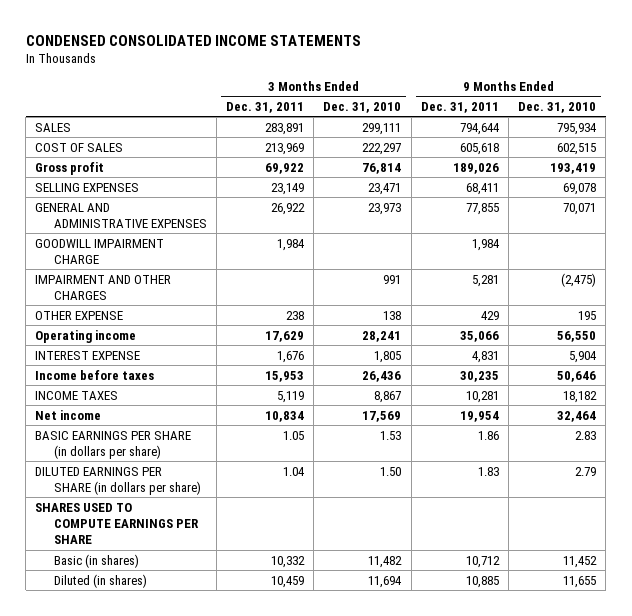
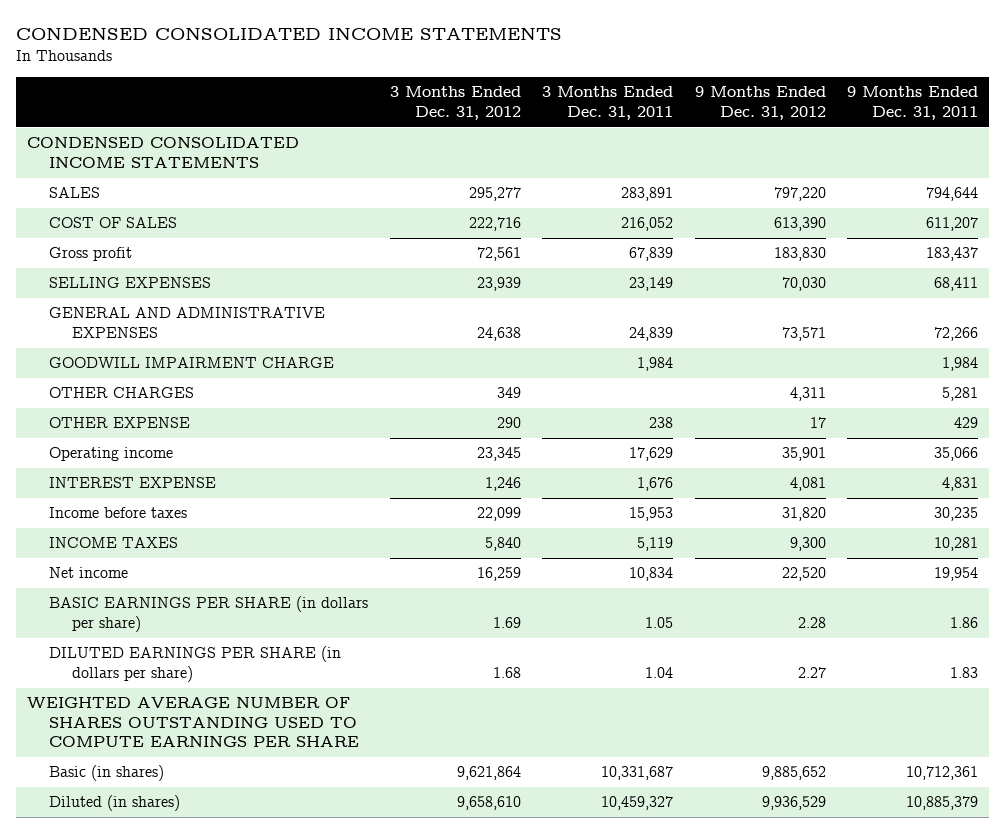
- | 3 Months Ended Dec. 31, 2011 | 3 Months Ended Dec. 31, 2010 | 9 Months Ended Dec. 31, 2011 | 9 Months Ended Dec. 31, 2010
+ | 3 Months Ended Dec. 31, 2012 | 3 Months Ended Dec. 31, 2011 | 9 Months Ended Dec. 31, 2012 | 9 Months Ended Dec. 31, 2011
+ CONDENSED CONSOLIDATED INCOME STATEMENTS
- COST OF SALES | 213,969 | 222,297 | 605,618 | 602,515
- Gross profit | 69,922 | 76,814 | 189,026 | 193,419
+ COST OF SALES | 222,716 | 216,052 | 613,390 | 611,207
+ Gross profit | 72,561 | 67,839 | 183,830 | 183,437
- GENERAL AND ADMINISTRATIVE EXPENSES | 26,922 | 23,973 | 77,855 | 70,071
+ GENERAL AND ADMINISTRATIVE EXPENSES | 24,638 | 24,839 | 73,571 | 72,266
- IMPAIRMENT AND OTHER CHARGES | | 991 | 5,281 | (2,475)
+ OTHER CHARGES | 349 | | 4,311 | 5,281
- SHARES USED TO COMPUTE EARNINGS PER SHARE
- Basic (in shares) | 10,332 | 11,482 | 10,712 | 11,452
- Diluted (in shares) | 10,459 | 11,694 | 10,885 | 11,655
+ WEIGHTED AVERAGE NUMBER OF SHARES OUTSTANDING USED TO COMPUTE EARNINGS PER SHARE
+ Basic (in shares) | 9,621,864 | 10,331,687 | 9,885,652 | 10,712,361
+ Diluted (in shares) | 9,658,610 | 10,459,327 | 9,936,529 | 10,885,379

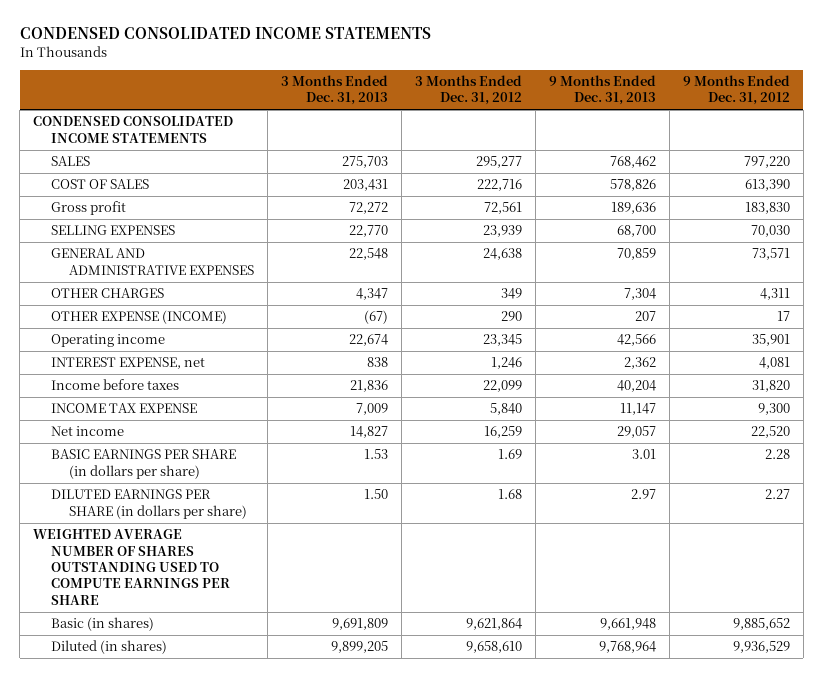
- | 3 Months Ended Dec. 31, 2012 | 3 Months Ended Dec. 31, 2011 | 9 Months Ended Dec. 31, 2012 | 9 Months Ended Dec. 31, 2011
+ | 3 Months Ended Dec. 31, 2013 | 3 Months Ended Dec. 31, 2012 | 9 Months Ended Dec. 31, 2013 | 9 Months Ended Dec. 31, 2012
- GOODWILL IMPAIRMENT CHARGE | | 1,984 | | 1,984
- OTHER EXPENSE | 290 | 238 | 17 | 429
+ OTHER EXPENSE (INCOME) | (67) | 290 | 207 | 17
- INTEREST EXPENSE | 1,246 | 1,676 | 4,081 | 4,831
+ INTEREST EXPENSE, net | 838 | 1,246 | 2,362 | 4,081
- INCOME TAXES | 5,840 | 5,119 | 9,300 | 10,281
+ INCOME TAX EXPENSE | 7,009 | 5,840 | 11,147 | 9,300

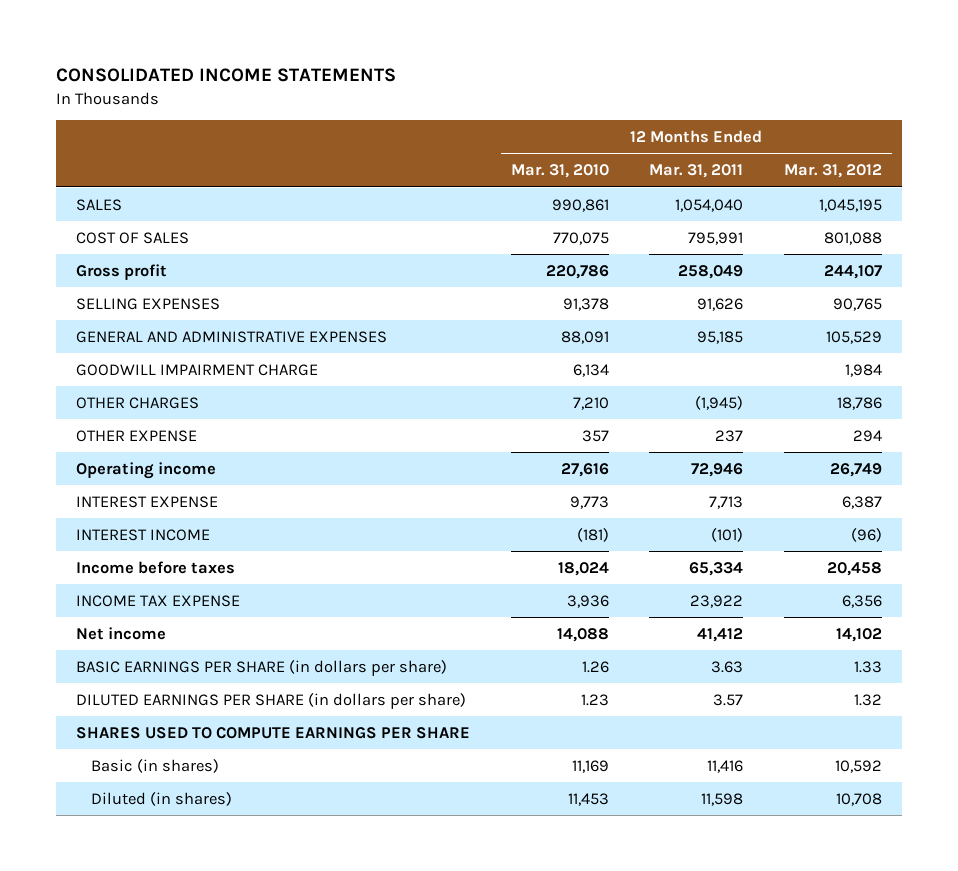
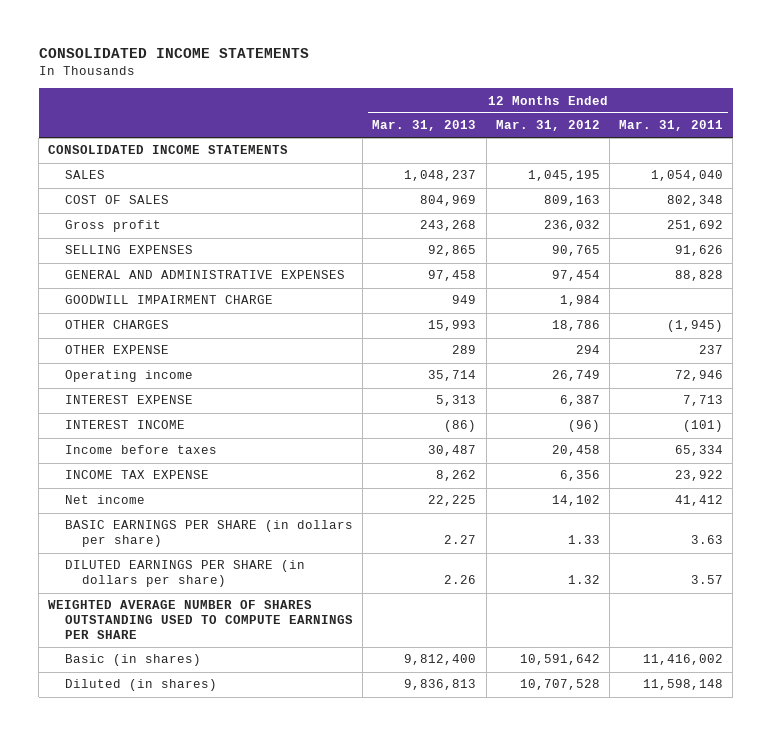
- | 12 Months Ended Mar. 31, 2010 | 12 Months Ended Mar. 31, 2011 | 12 Months Ended Mar. 31, 2012
+ | 12 Months Ended Mar. 31, 2013 | 12 Months Ended Mar. 31, 2012 | 12 Months Ended Mar. 31, 2011
+ CONSOLIDATED INCOME STATEMENTS
- COST OF SALES | 770,075 | 795,991 | 801,088
- Gross profit | 220,786 | 258,049 | 244,107
+ COST OF SALES | 804,969 | 809,163 | 802,348
+ Gross profit | 243,268 | 236,032 | 251,692
- GENERAL AND ADMINISTRATIVE EXPENSES | 88,091 | 95,185 | 105,529
+ GENERAL AND ADMINISTRATIVE EXPENSES | 97,458 | 97,454 | 88,828
- SHARES USED TO COMPUTE EARNINGS PER SHARE
- Basic (in shares) | 11,169 | 11,416 | 10,592
- Diluted (in shares) | 11,453 | 11,598 | 10,708
+ WEIGHTED AVERAGE NUMBER OF SHARES OUTSTANDING USED TO COMPUTE EARNINGS PER SHARE
+ Basic (in shares) | 9,812,400 | 10,591,642 | 11,416,002
+ Diluted (in shares) | 9,836,813 | 10,707,528 | 11,598,148

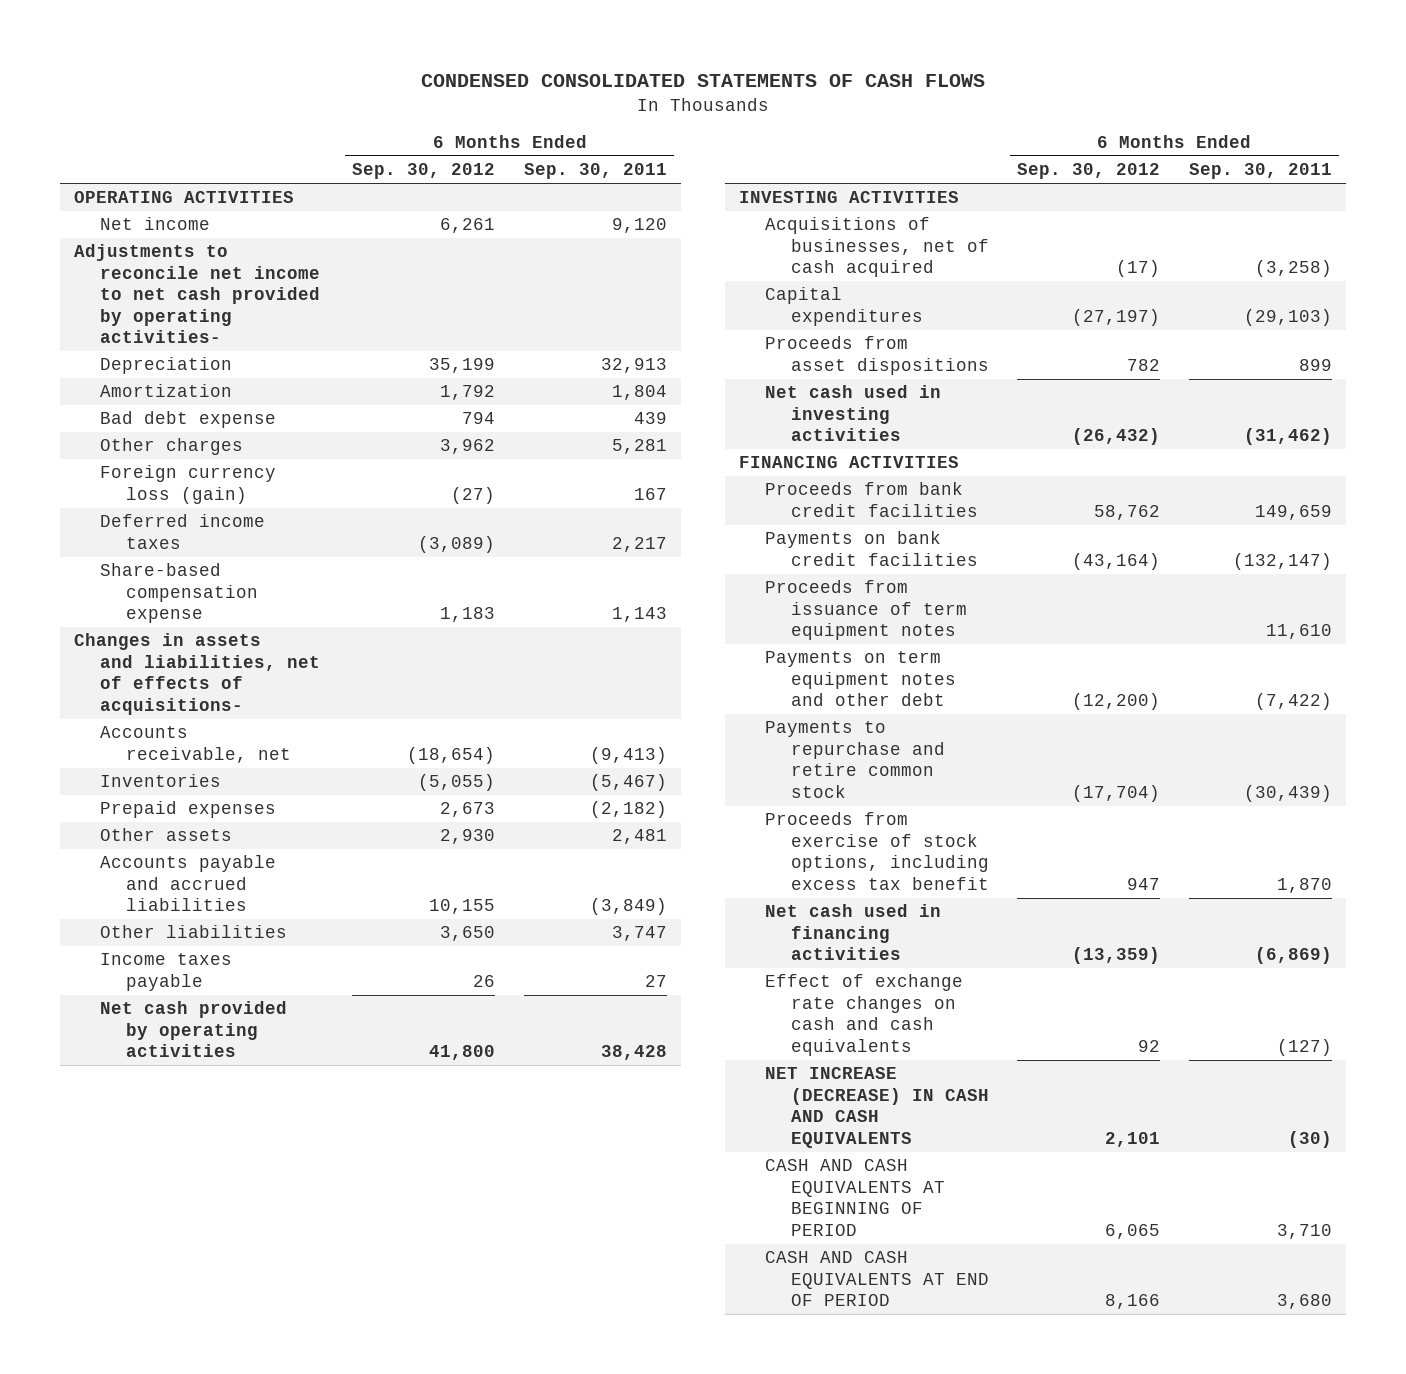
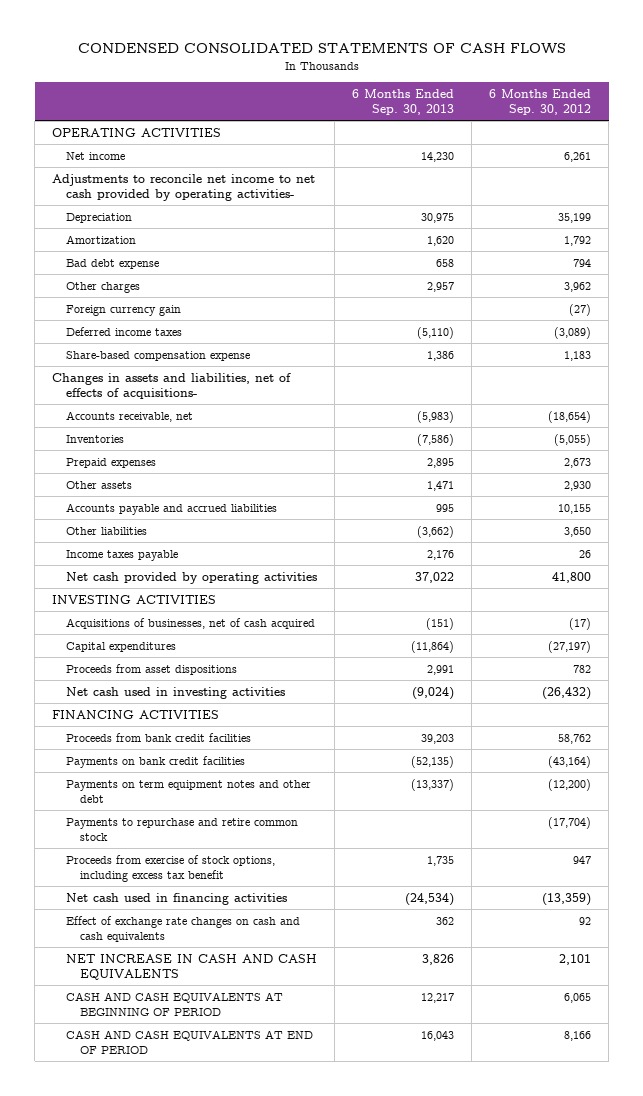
- | 6 Months Ended Sep. 30, 2012 | 6 Months Ended Sep. 30, 2011
+ | 6 Months Ended Sep. 30, 2013 | 6 Months Ended Sep. 30, 2012
- Foreign currency loss (gain) | (27) | 167
+ Foreign currency gain | | (27)
- Proceeds from issuance of term equipment notes | | 11,610
- NET INCREASE (DECREASE) IN CASH AND CASH EQUIVALENTS | 2,101 | (30)
+ NET INCREASE IN CASH AND CASH EQUIVALENTS | 3,826 | 2,101

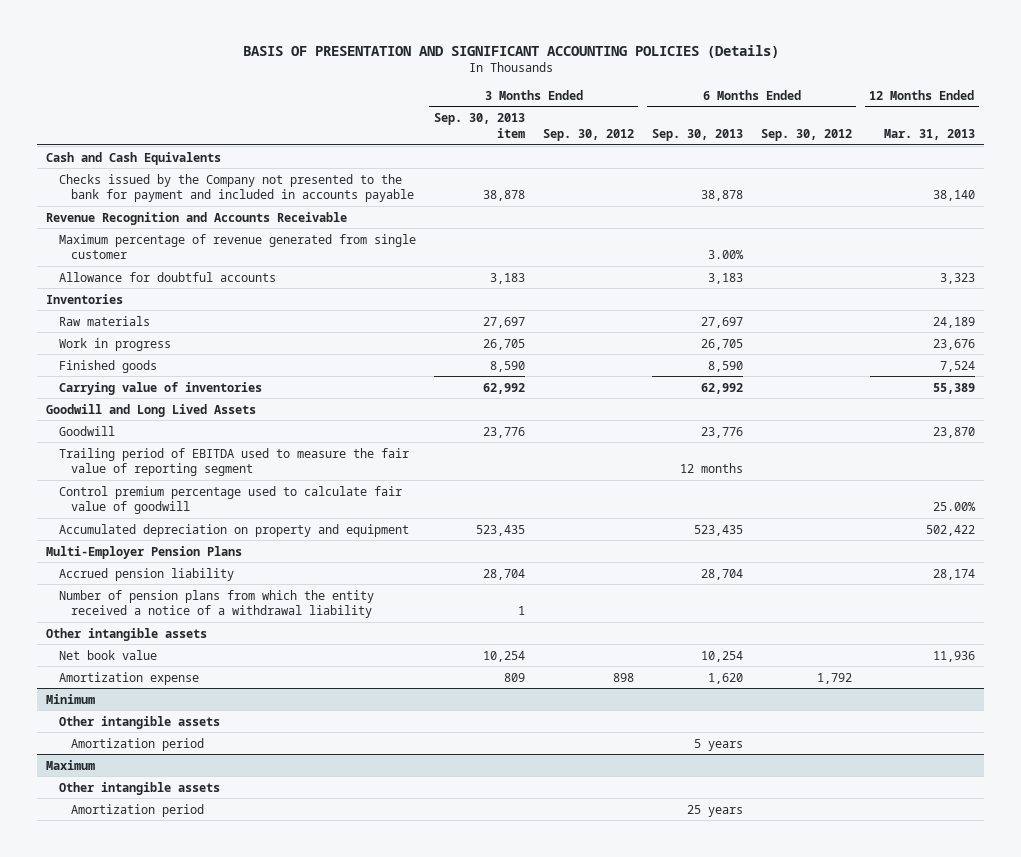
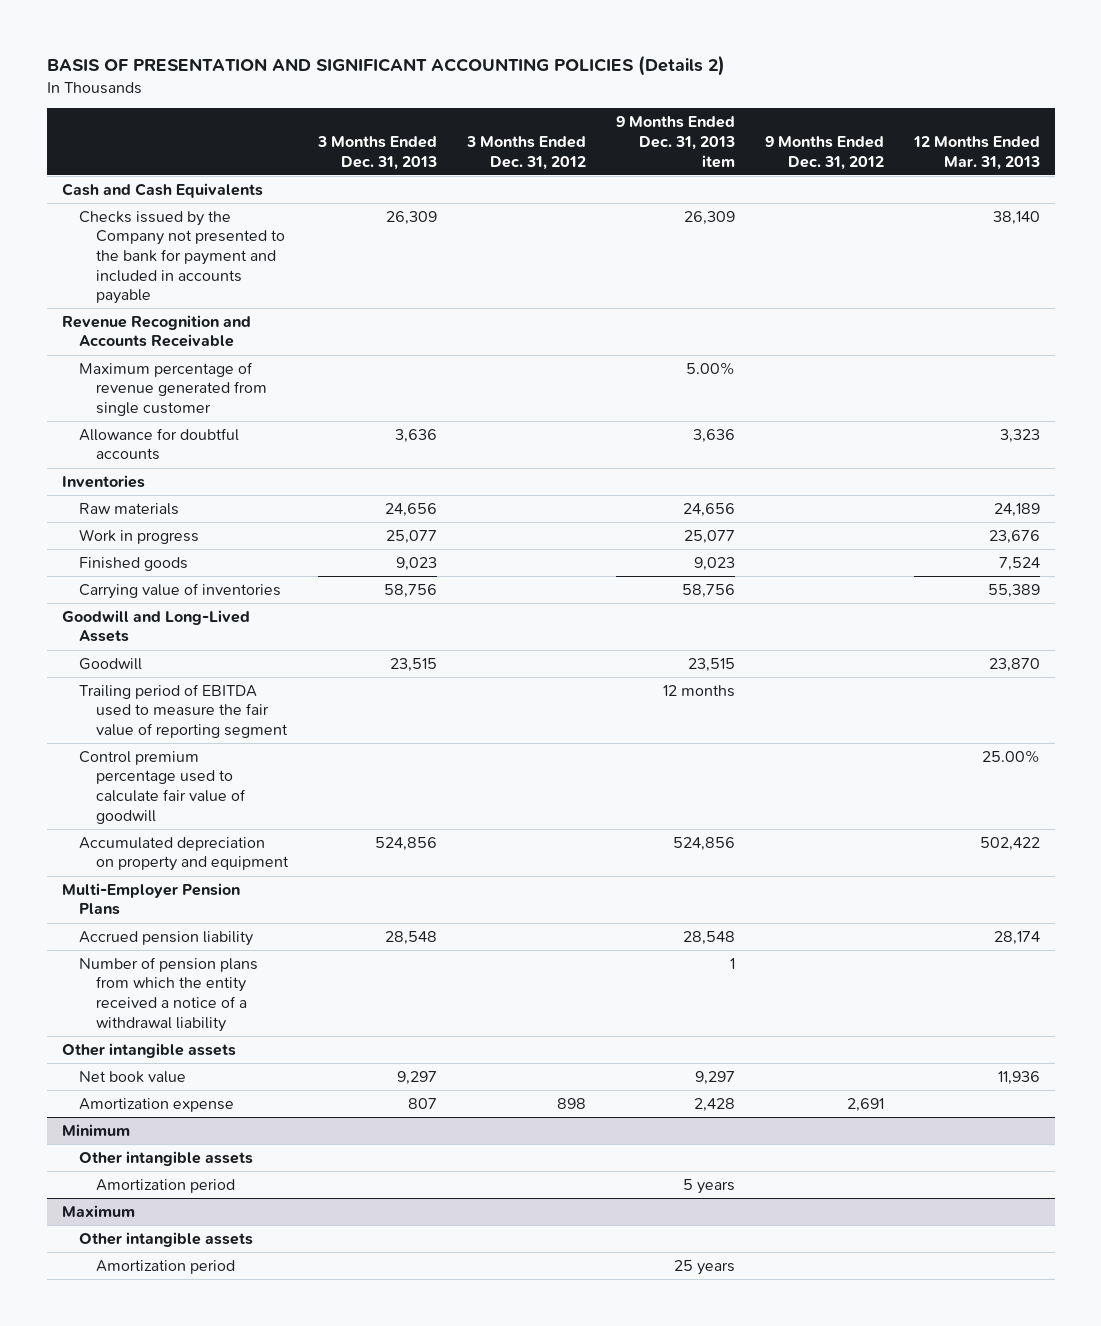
- BASIS OF PRESENTATION AND SIGNIFICANT ACCOUNTING POLICIES (Details)
+ BASIS OF PRESENTATION AND SIGNIFICANT ACCOUNTING POLICIES (Details 2)
- | 3 Months Ended Sep. 30, 2013 item | 3 Months Ended Sep. 30, 2012 | 6 Months Ended Sep. 30, 2013 | 6 Months Ended Sep. 30, 2012 | 12 Months Ended Mar. 31, 2013
+ | 3 Months Ended Dec. 31, 2013 | 3 Months Ended Dec. 31, 2012 | 9 Months Ended Dec. 31, 2013 item | 9 Months Ended Dec. 31, 2012 | 12 Months Ended Mar. 31, 2013
- Goodwill and Long Lived Assets
+ Goodwill and Long-Lived Assets

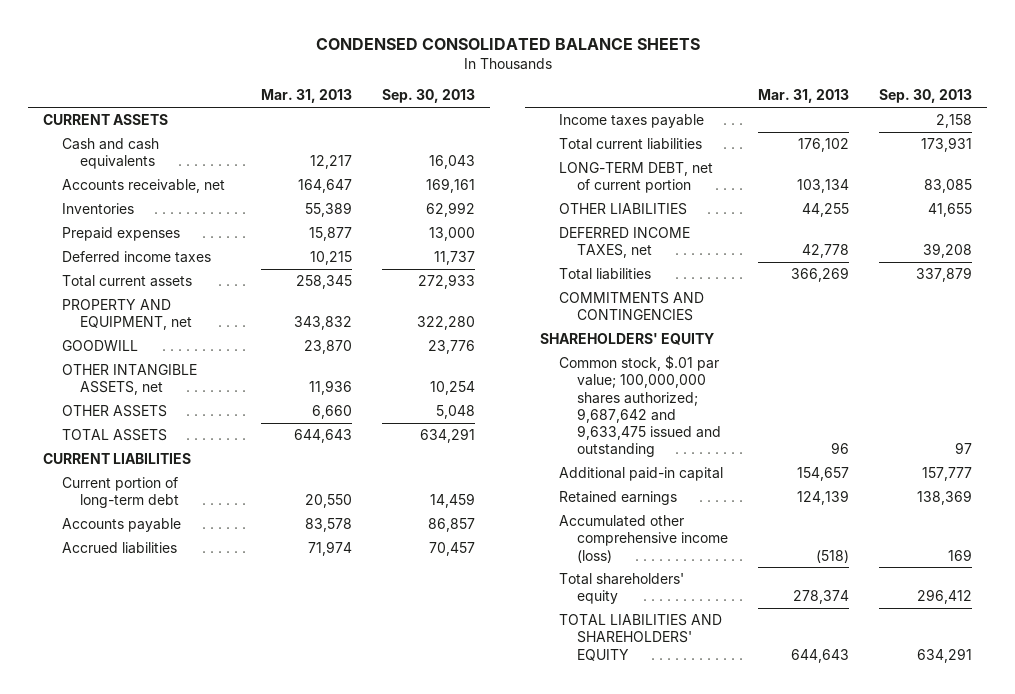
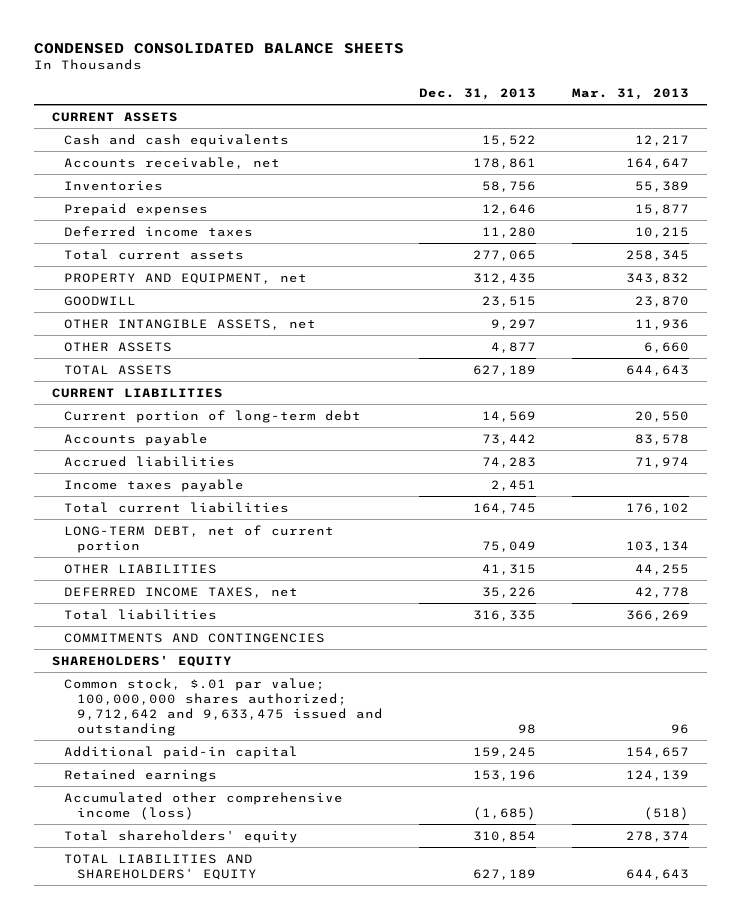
- | Mar. 31, 2013 | Sep. 30, 2013
+ | Dec. 31, 2013 | Mar. 31, 2013
- Common stock, $.01 par value; 100,000,000 shares authorized; 9,687,642 and 9,633,475 issued and outstanding | 96 | 97
+ Common stock, $.01 par value; 100,000,000 shares authorized; 9,712,642 and 9,633,475 issued and outstanding | 98 | 96

